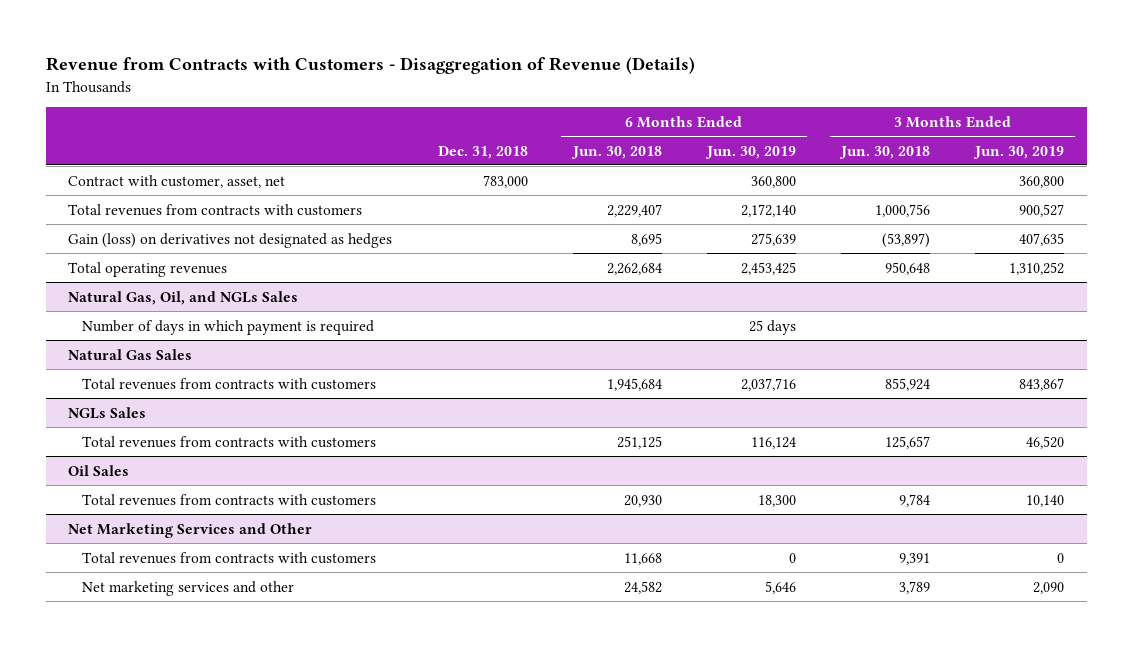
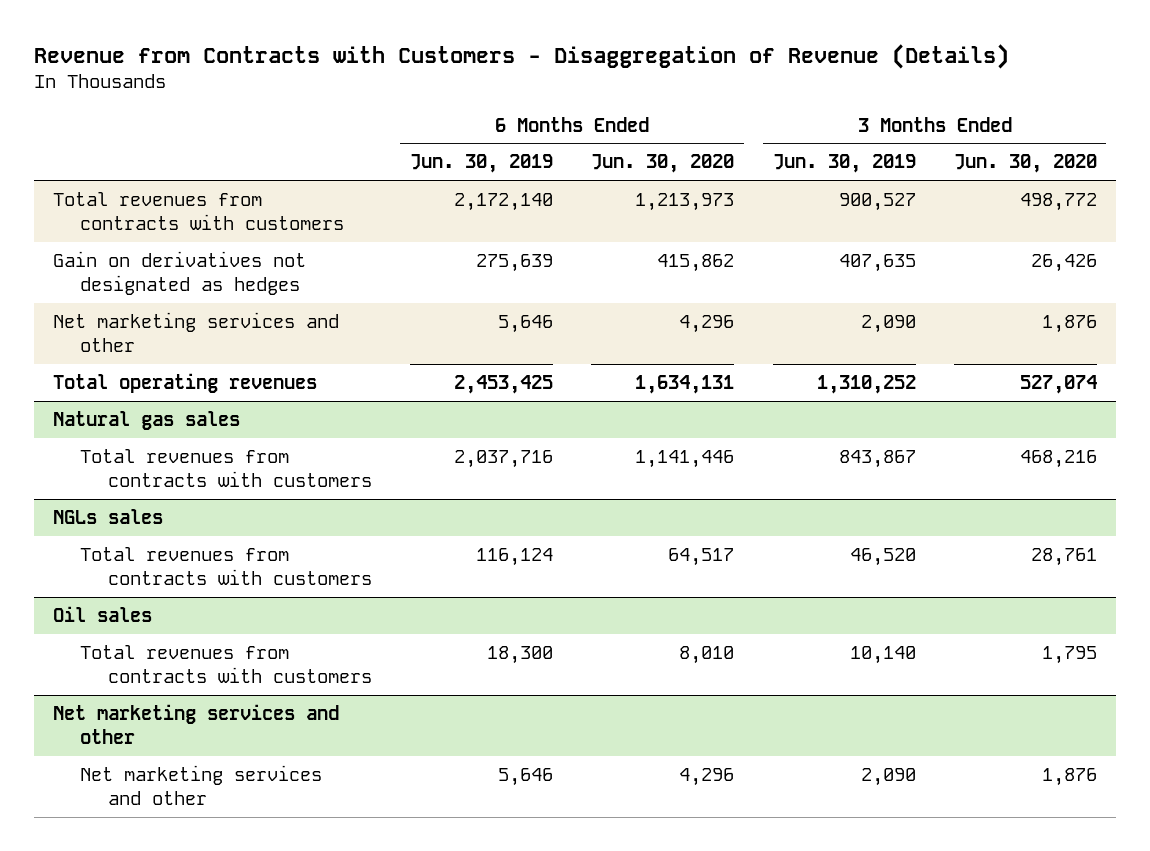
- | Dec. 31, 2018 | 6 Months Ended Jun. 30, 2018 | 6 Months Ended Jun. 30, 2019 | 3 Months Ended Jun. 30, 2018 | 3 Months Ended Jun. 30, 2019
+ | 6 Months Ended Jun. 30, 2019 | 6 Months Ended Jun. 30, 2020 | 3 Months Ended Jun. 30, 2019 | 3 Months Ended Jun. 30, 2020
- Contract with customer, asset, net | 783,000 | | 360,800 | | 360,800
- Gain (loss) on derivatives not designated as hedges | | 8,695 | 275,639 | (53,897) | 407,635
+ Gain on derivatives not designated as hedges | 275,639 | 415,862 | 407,635 | 26,426
+ Net marketing services and other | 5,646 | 4,296 | 2,090 | 1,876
- Natural Gas, Oil, and NGLs Sales
- Number of days in which payment is required | | | 25 days | |
- Natural Gas Sales
+ Natural gas sales
- NGLs Sales
+ NGLs sales
- Oil Sales
+ Oil sales
- Net Marketing Services and Other
- Total revenues from contracts with customers | | 11,668 | 0 | 9,391 | 0
+ Net marketing services and other

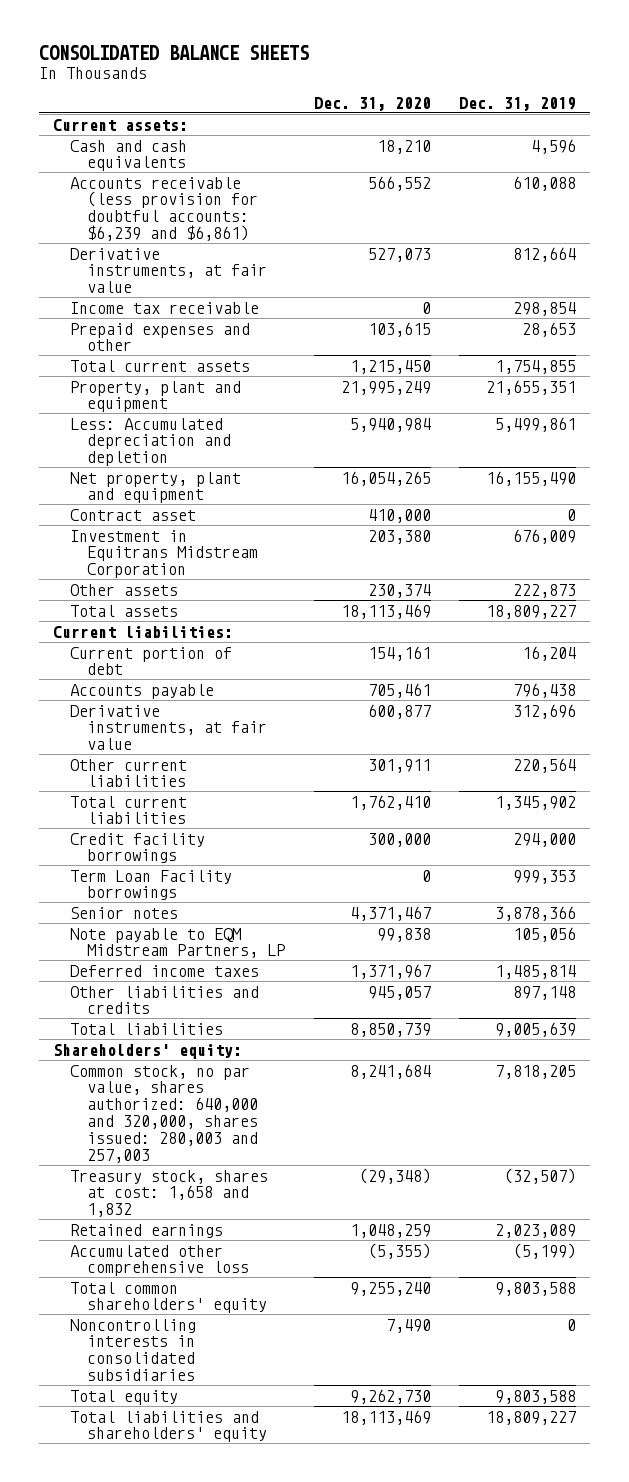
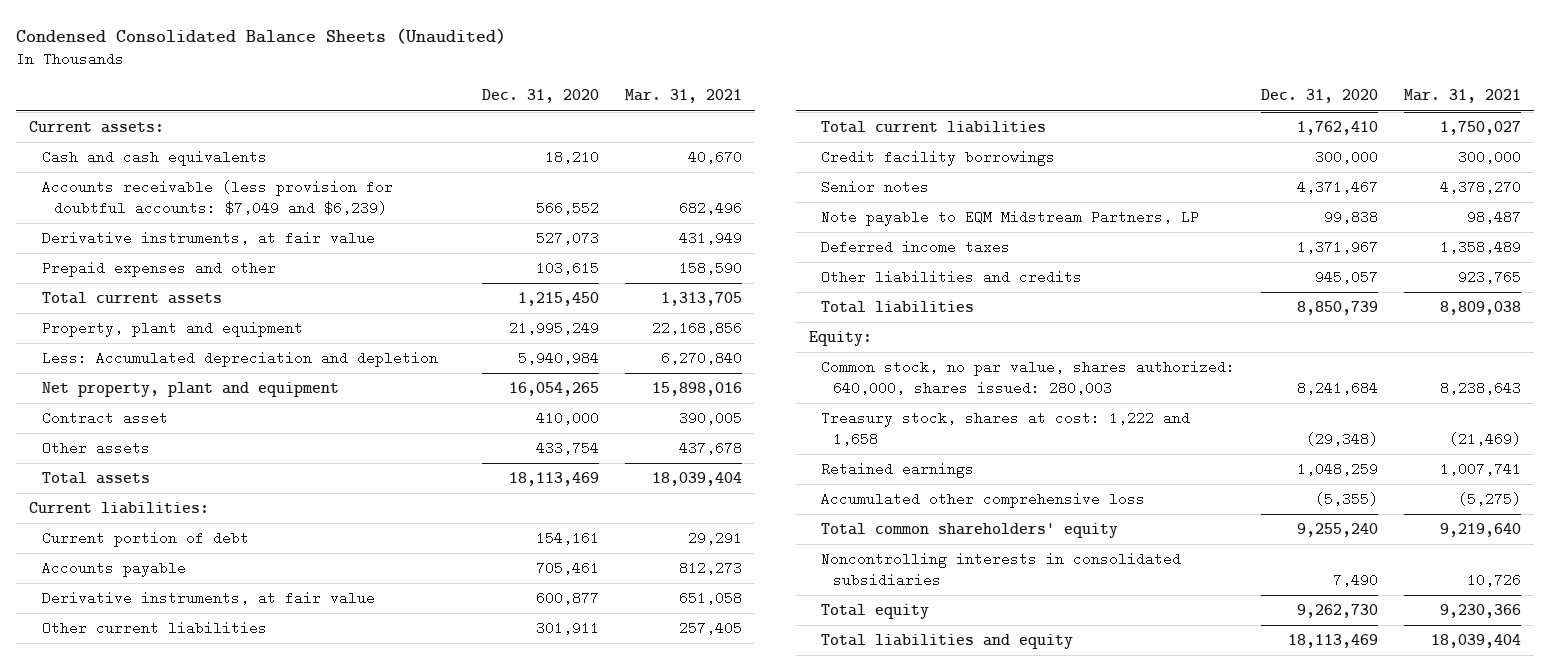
- CONSOLIDATED BALANCE SHEETS
+ Condensed Consolidated Balance Sheets (Unaudited)
- | Dec. 31, 2020 | Dec. 31, 2019
+ | Dec. 31, 2020 | Mar. 31, 2021
- Accounts receivable (less provision for doubtful accounts: $6,239 and $6,861) | 566,552 | 610,088
+ Accounts receivable (less provision for doubtful accounts: $7,049 and $6,239) | 566,552 | 682,496
- Income tax receivable | 0 | 298,854
- Investment in Equitrans Midstream Corporation | 203,380 | 676,009
- Other assets | 230,374 | 222,873
+ Other assets | 433,754 | 437,678
- Term Loan Facility borrowings | 0 | 999,353
- Shareholders' equity:
- Common stock, no par value, shares authorized: 640,000 and 320,000, shares issued: 280,003 and 257,003 | 8,241,684 | 7,818,205
- Treasury stock, shares at cost: 1,658 and 1,832 | (29,348) | (32,507)
+ Equity:
+ Common stock, no par value, shares authorized: 640,000, shares issued: 280,003 | 8,241,684 | 8,238,643
+ Treasury stock, shares at cost: 1,222 and 1,658 | (29,348) | (21,469)
- Total liabilities and shareholders' equity | 18,113,469 | 18,809,227
+ Total liabilities and equity | 18,113,469 | 18,039,404

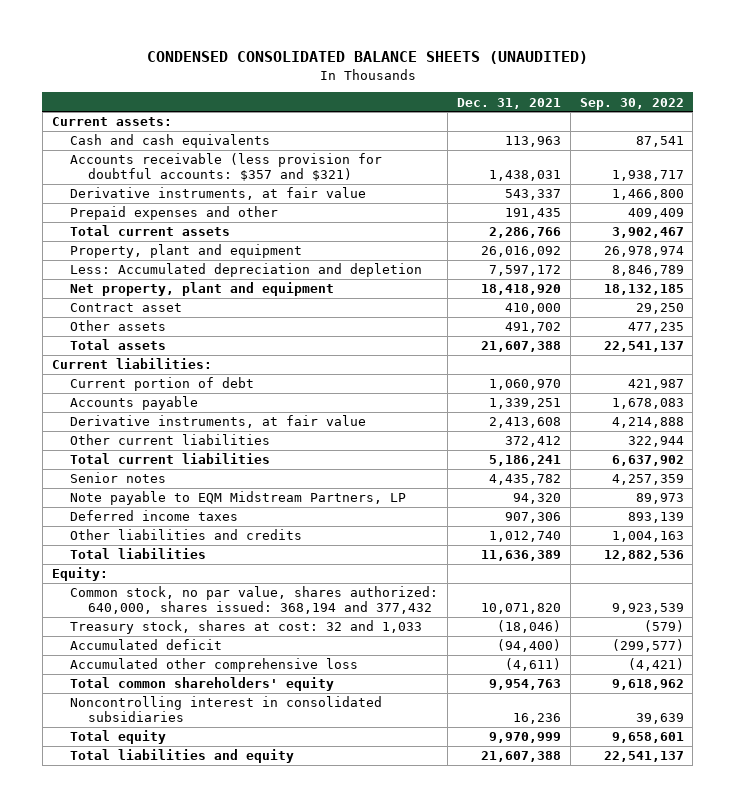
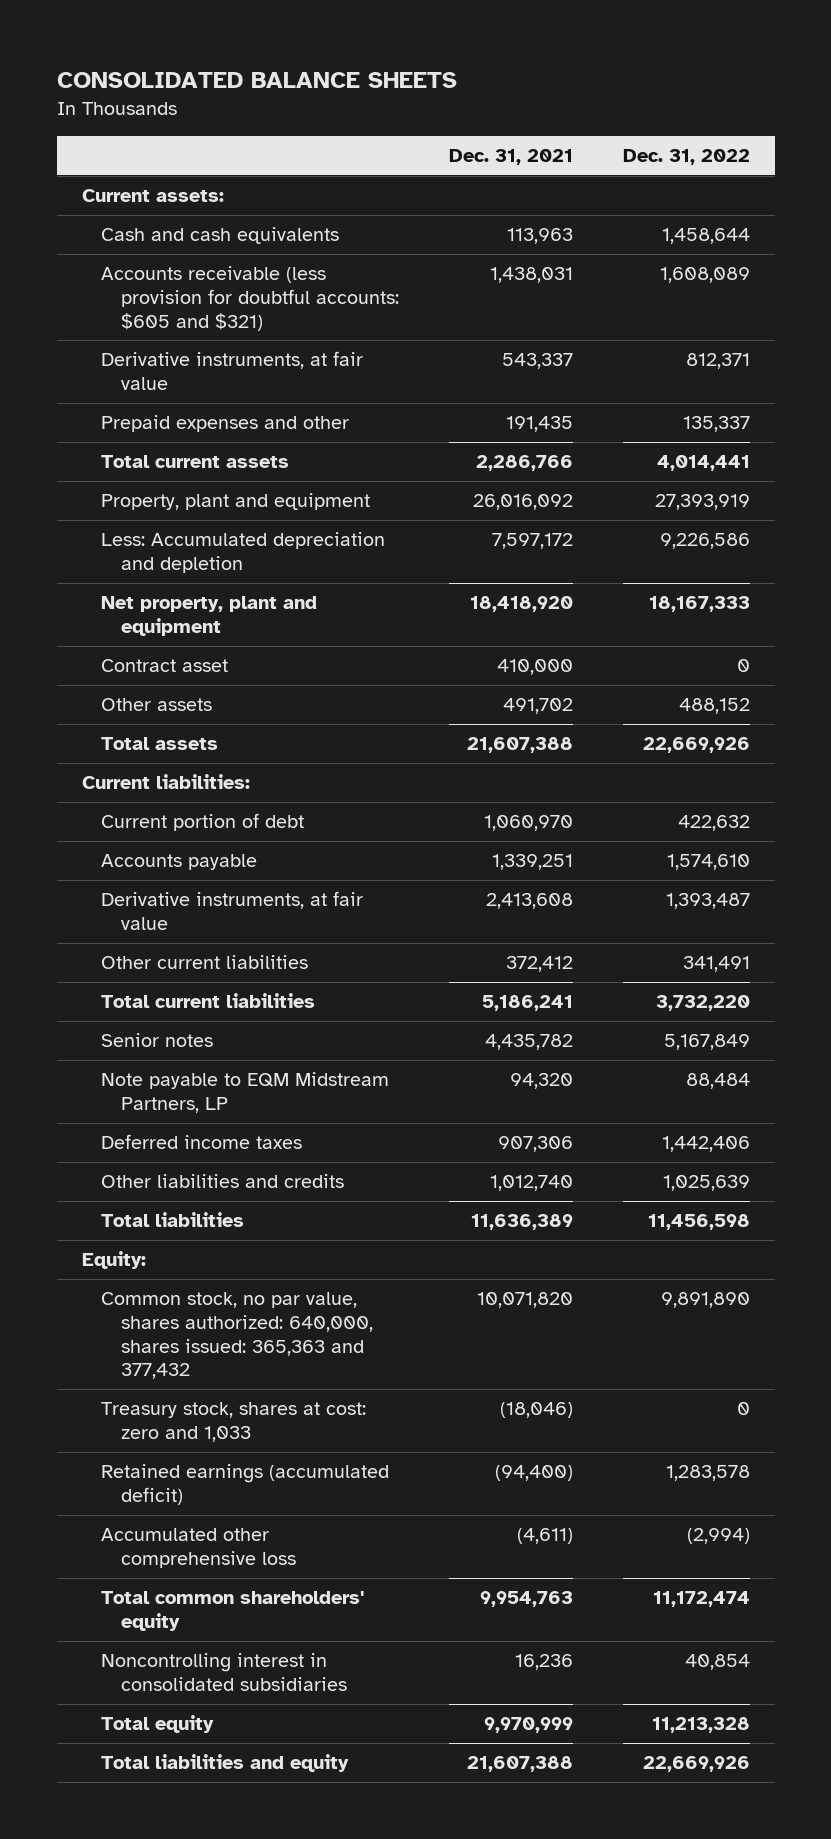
- CONDENSED CONSOLIDATED BALANCE SHEETS (UNAUDITED)
+ CONSOLIDATED BALANCE SHEETS
- | Dec. 31, 2021 | Sep. 30, 2022
+ | Dec. 31, 2021 | Dec. 31, 2022
- Accounts receivable (less provision for doubtful accounts: $357 and $321) | 1,438,031 | 1,938,717
+ Accounts receivable (less provision for doubtful accounts: $605 and $321) | 1,438,031 | 1,608,089
- Common stock, no par value, shares authorized: 640,000, shares issued: 368,194 and 377,432 | 10,071,820 | 9,923,539
- Treasury stock, shares at cost: 32 and 1,033 | (18,046) | (579)
- Accumulated deficit | (94,400) | (299,577)
+ Common stock, no par value, shares authorized: 640,000, shares issued: 365,363 and 377,432 | 10,071,820 | 9,891,890
+ Treasury stock, shares at cost: zero and 1,033 | (18,046) | 0
+ Retained earnings (accumulated deficit) | (94,400) | 1,283,578

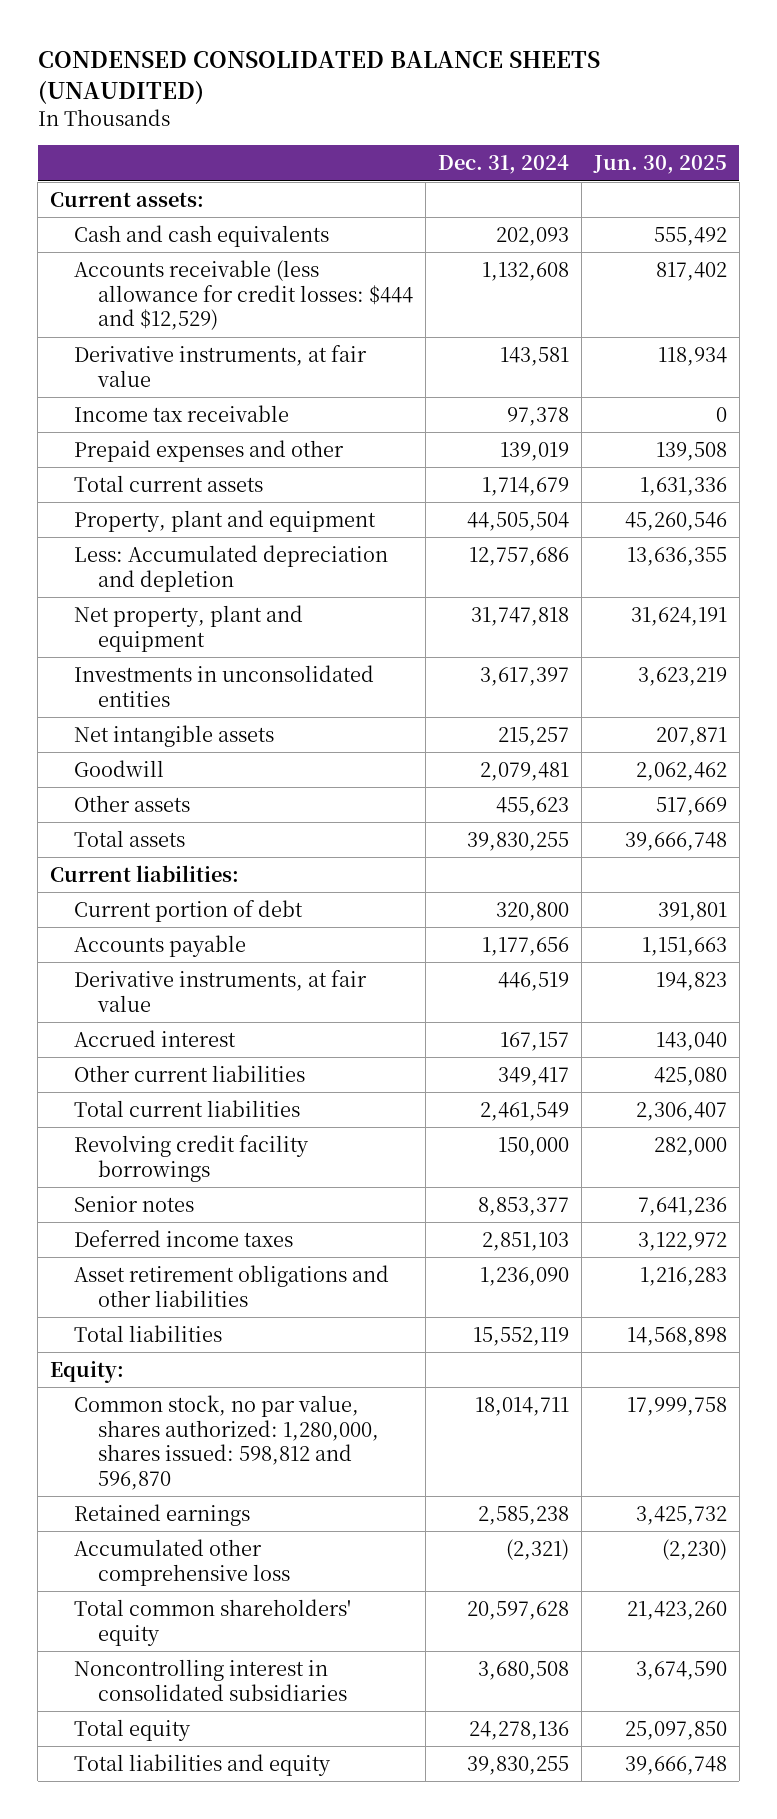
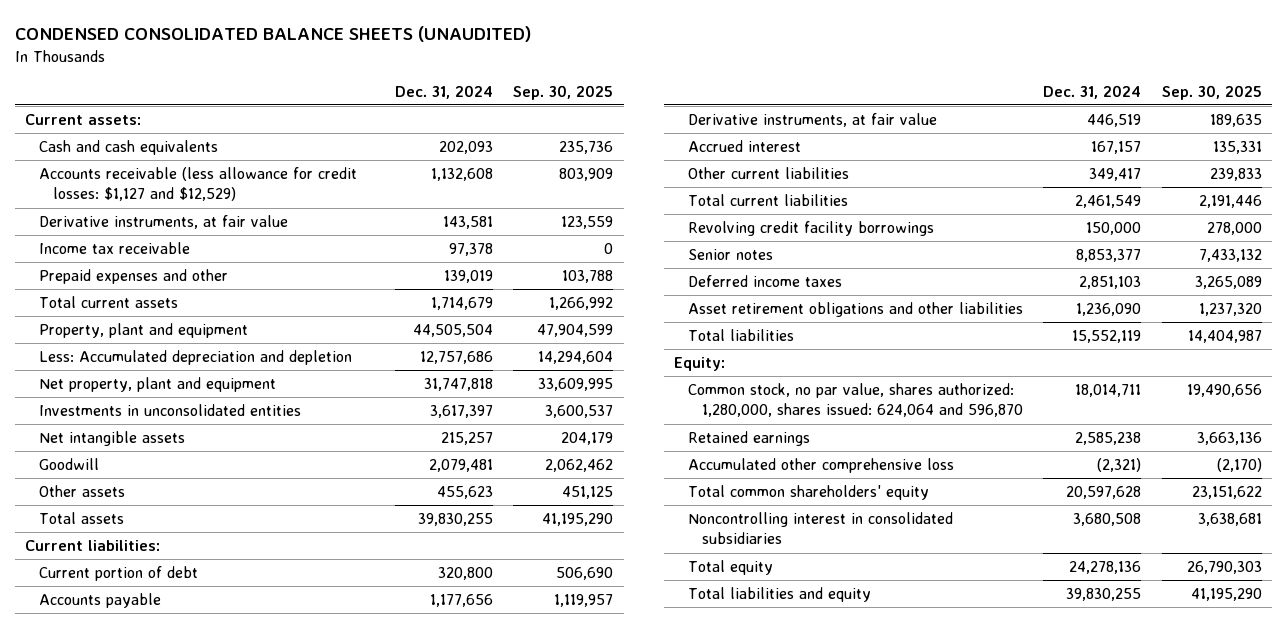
- | Dec. 31, 2024 | Jun. 30, 2025
+ | Dec. 31, 2024 | Sep. 30, 2025
- Accounts receivable (less allowance for credit losses: $444 and $12,529) | 1,132,608 | 817,402
+ Accounts receivable (less allowance for credit losses: $1,127 and $12,529) | 1,132,608 | 803,909
- Common stock, no par value, shares authorized: 1,280,000, shares issued: 598,812 and 596,870 | 18,014,711 | 17,999,758
+ Common stock, no par value, shares authorized: 1,280,000, shares issued: 624,064 and 596,870 | 18,014,711 | 19,490,656

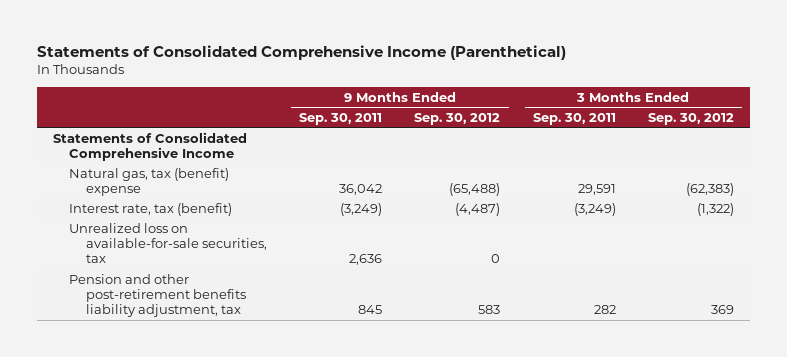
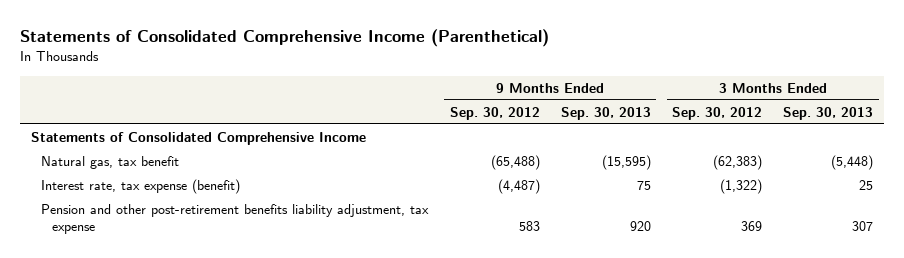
- | 9 Months Ended Sep. 30, 2011 | 9 Months Ended Sep. 30, 2012 | 3 Months Ended Sep. 30, 2011 | 3 Months Ended Sep. 30, 2012
+ | 9 Months Ended Sep. 30, 2012 | 9 Months Ended Sep. 30, 2013 | 3 Months Ended Sep. 30, 2012 | 3 Months Ended Sep. 30, 2013
- Natural gas, tax (benefit) expense | 36,042 | (65,488) | 29,591 | (62,383)
- Interest rate, tax (benefit) | (3,249) | (4,487) | (3,249) | (1,322)
- Unrealized loss on available-for-sale securities, tax | 2,636 | 0 | |
- Pension and other post-retirement benefits liability adjustment, tax | 845 | 583 | 282 | 369
+ Natural gas, tax benefit | (65,488) | (15,595) | (62,383) | (5,448)
+ Interest rate, tax expense (benefit) | (4,487) | 75 | (1,322) | 25
+ Pension and other post-retirement benefits liability adjustment, tax expense | 583 | 920 | 369 | 307

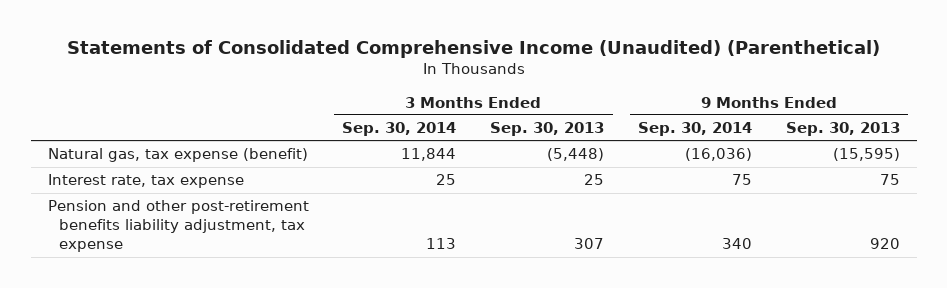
- Statements of Consolidated Comprehensive Income (Parenthetical)
+ Statements of Consolidated Comprehensive Income (Unaudited) (Parenthetical)
- | 9 Months Ended Sep. 30, 2012 | 9 Months Ended Sep. 30, 2013 | 3 Months Ended Sep. 30, 2012 | 3 Months Ended Sep. 30, 2013
+ | 3 Months Ended Sep. 30, 2014 | 3 Months Ended Sep. 30, 2013 | 9 Months Ended Sep. 30, 2014 | 9 Months Ended Sep. 30, 2013
- Statements of Consolidated Comprehensive Income
- Natural gas, tax benefit | (65,488) | (15,595) | (62,383) | (5,448)
- Interest rate, tax expense (benefit) | (4,487) | 75 | (1,322) | 25
+ Natural gas, tax expense (benefit) | 11,844 | (5,448) | (16,036) | (15,595)
+ Interest rate, tax expense | 25 | 25 | 75 | 75

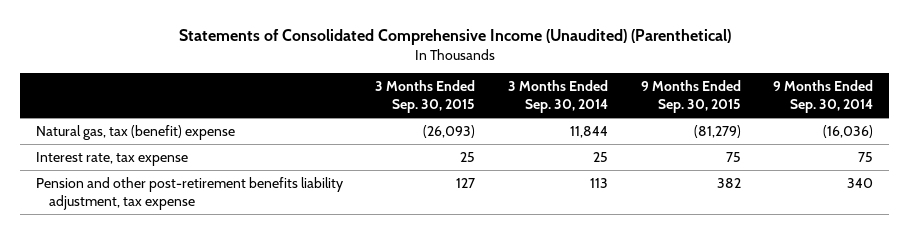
- | 3 Months Ended Sep. 30, 2014 | 3 Months Ended Sep. 30, 2013 | 9 Months Ended Sep. 30, 2014 | 9 Months Ended Sep. 30, 2013
+ | 3 Months Ended Sep. 30, 2015 | 3 Months Ended Sep. 30, 2014 | 9 Months Ended Sep. 30, 2015 | 9 Months Ended Sep. 30, 2014
- Natural gas, tax expense (benefit) | 11,844 | (5,448) | (16,036) | (15,595)
+ Natural gas, tax (benefit) expense | (26,093) | 11,844 | (81,279) | (16,036)

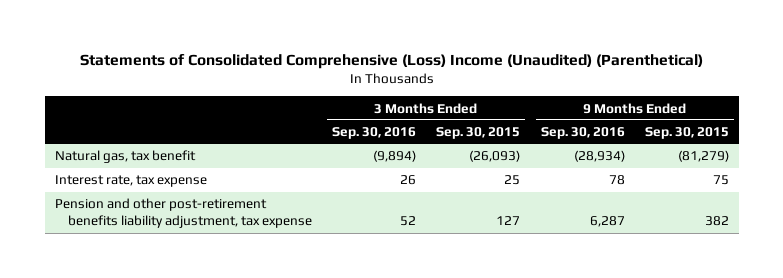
- Statements of Consolidated Comprehensive Income (Unaudited) (Parenthetical)
+ Statements of Consolidated Comprehensive (Loss) Income (Unaudited) (Parenthetical)
- | 3 Months Ended Sep. 30, 2015 | 3 Months Ended Sep. 30, 2014 | 9 Months Ended Sep. 30, 2015 | 9 Months Ended Sep. 30, 2014
+ | 3 Months Ended Sep. 30, 2016 | 3 Months Ended Sep. 30, 2015 | 9 Months Ended Sep. 30, 2016 | 9 Months Ended Sep. 30, 2015
- Natural gas, tax (benefit) expense | (26,093) | 11,844 | (81,279) | (16,036)
+ Natural gas, tax benefit | (9,894) | (26,093) | (28,934) | (81,279)

